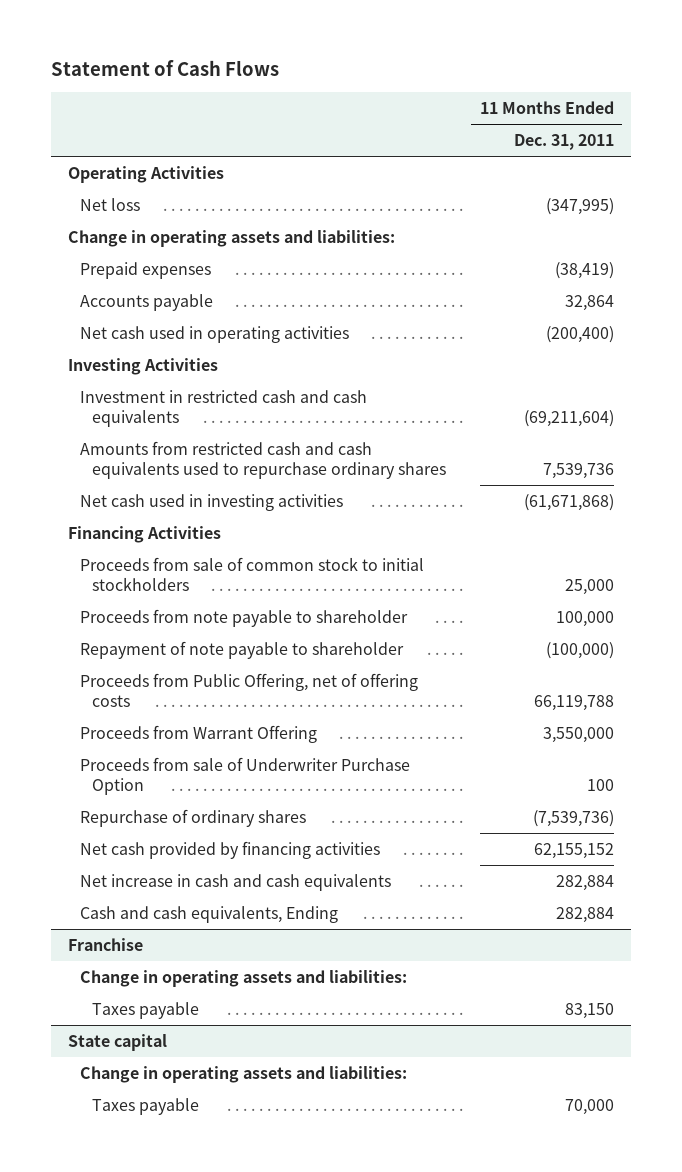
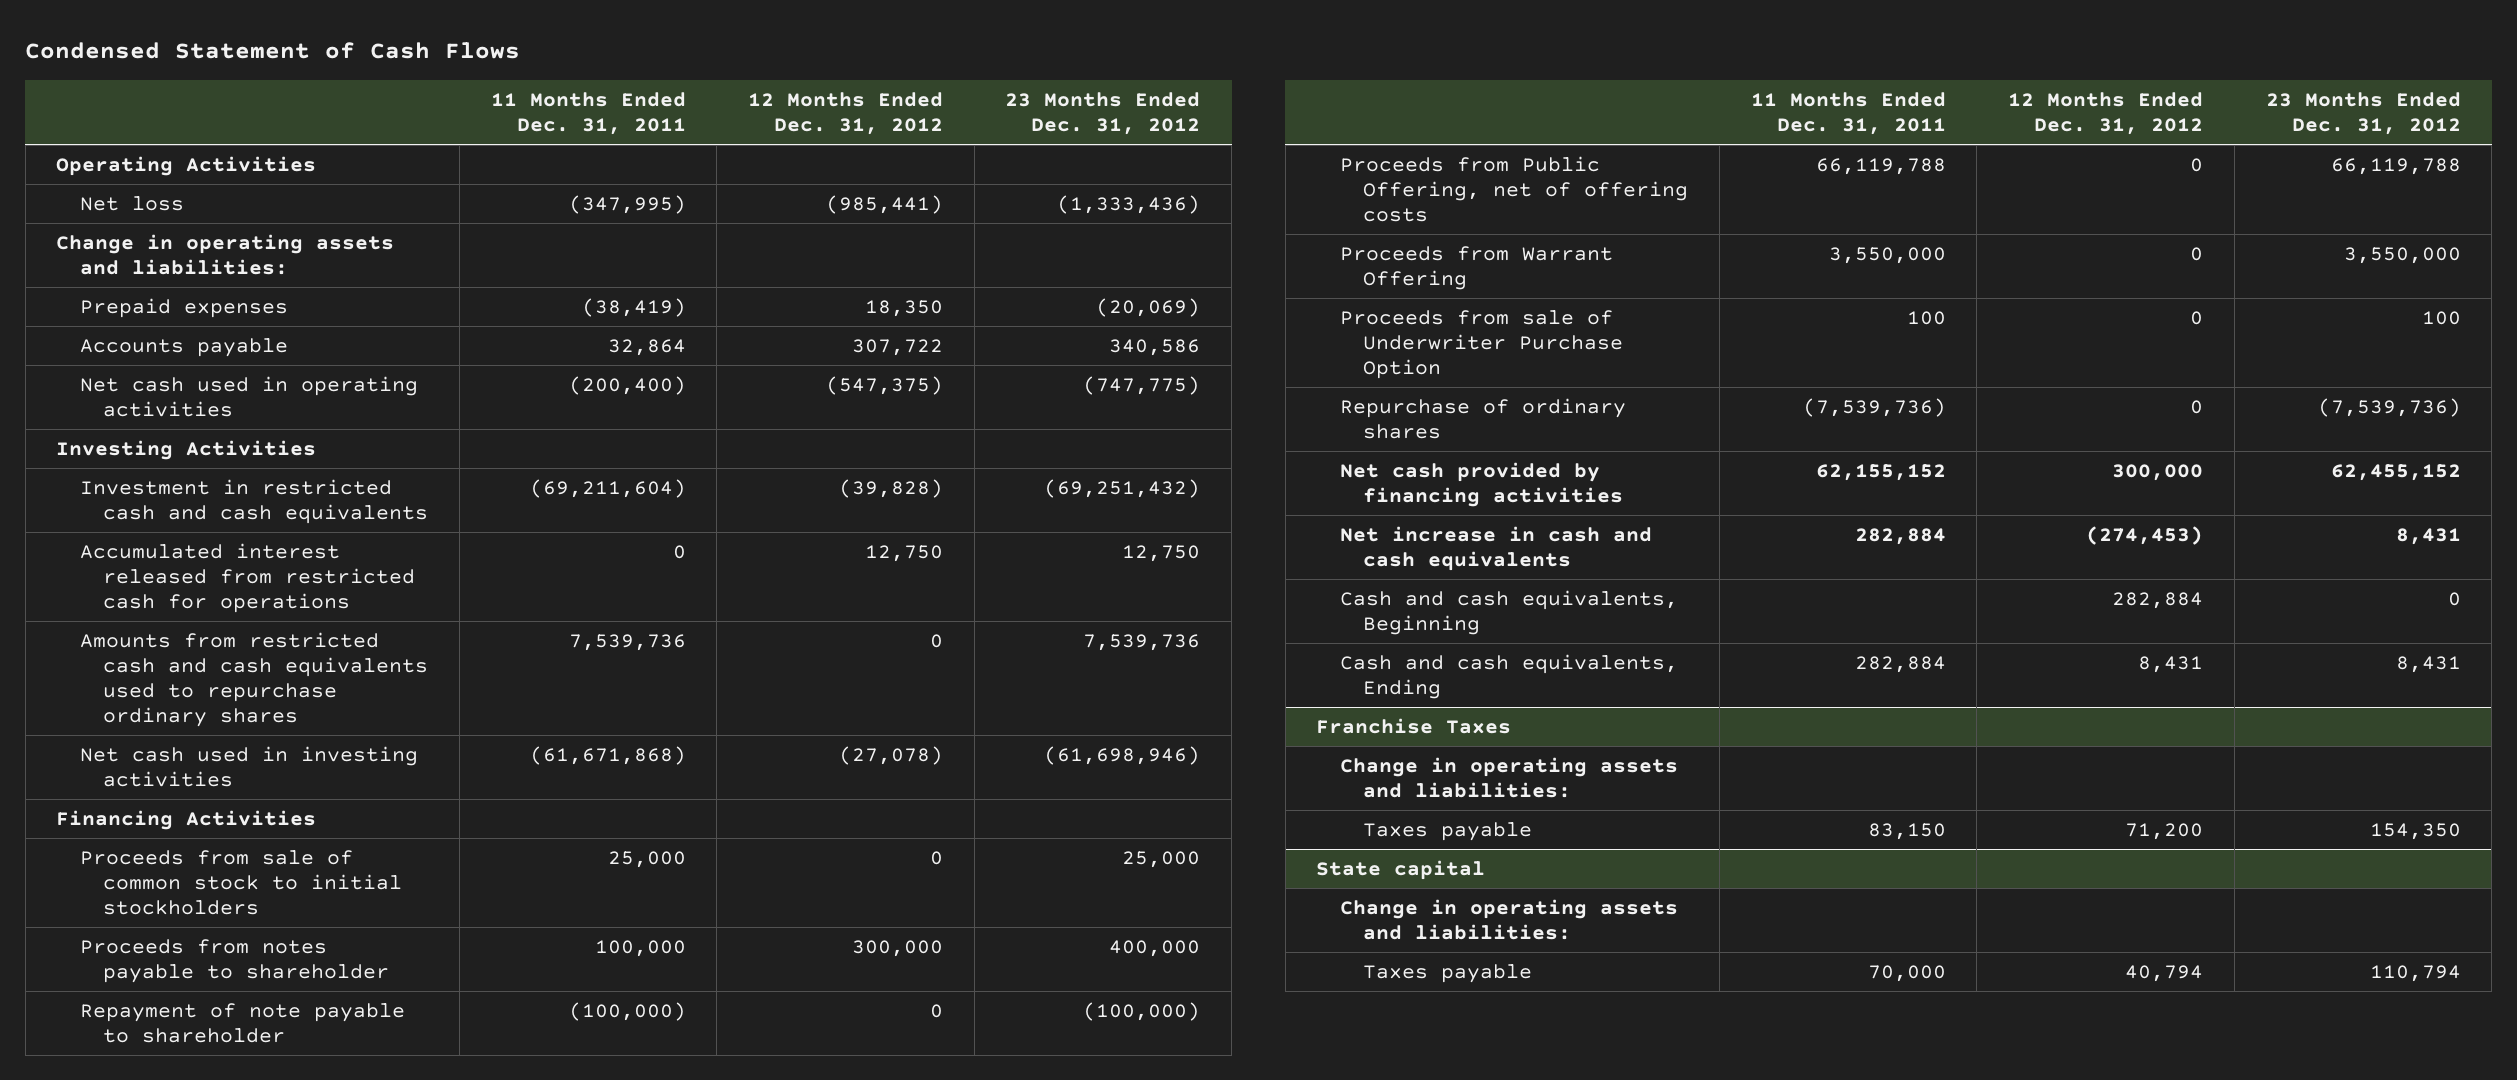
- Statement of Cash Flows
+ Condensed Statement of Cash Flows
- | 11 Months Ended Dec. 31, 2011
+ | 11 Months Ended Dec. 31, 2011 | 12 Months Ended Dec. 31, 2012 | 23 Months Ended Dec. 31, 2012
+ Accumulated interest released from restricted cash for operations | 0 | 12,750 | 12,750
- Proceeds from note payable to shareholder | 100,000
+ Proceeds from notes payable to shareholder | 100,000 | 300,000 | 400,000
+ Cash and cash equivalents, Beginning | | 282,884 | 0
- Franchise
+ Franchise Taxes

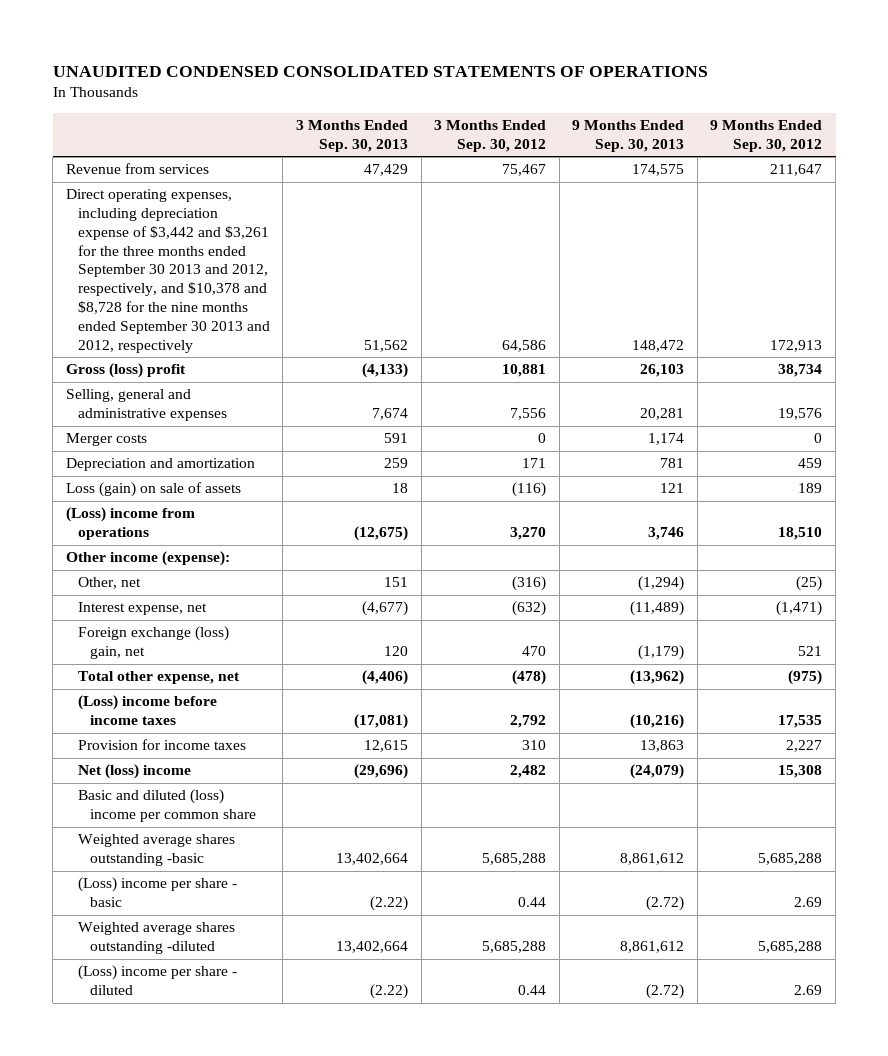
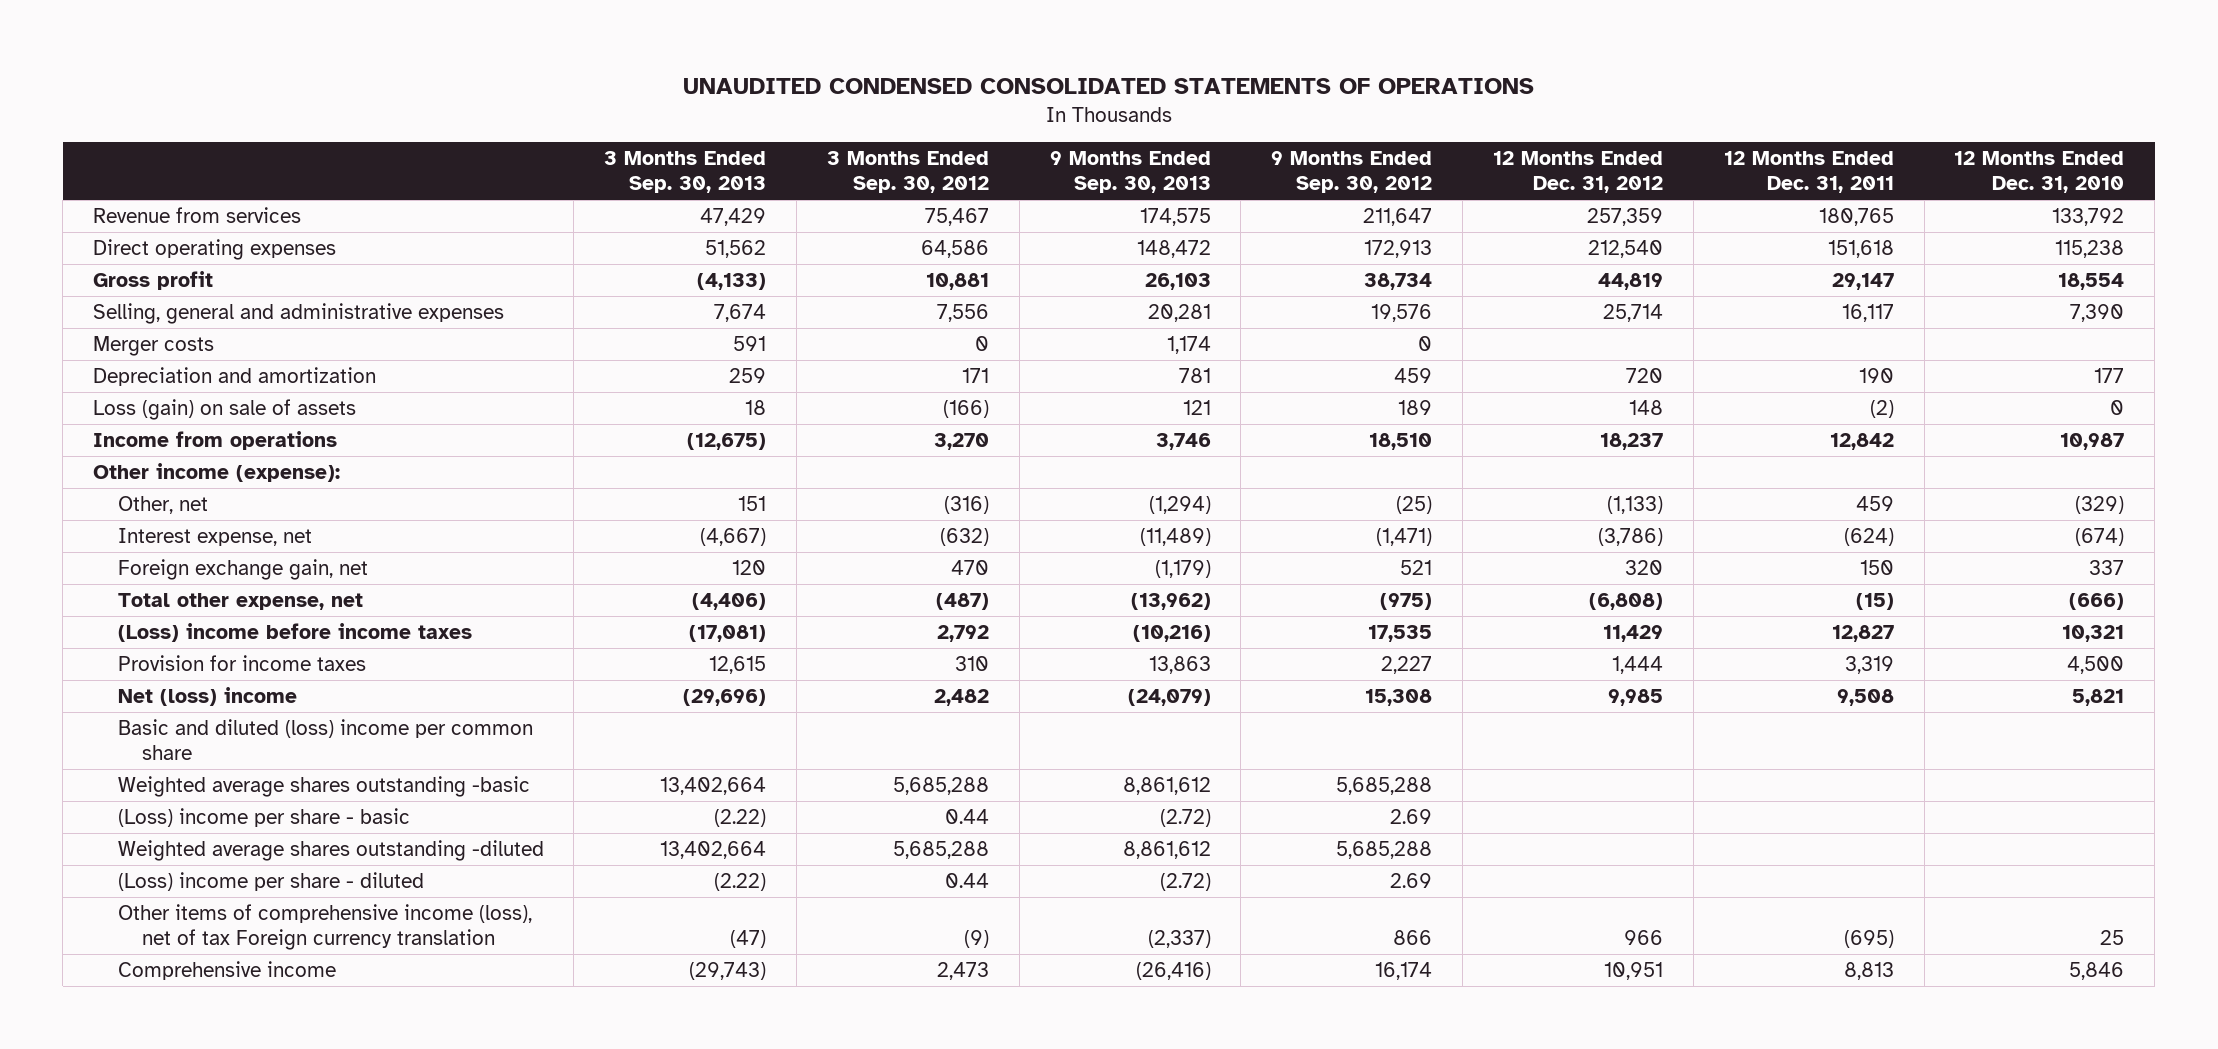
- | 3 Months Ended Sep. 30, 2013 | 3 Months Ended Sep. 30, 2012 | 9 Months Ended Sep. 30, 2013 | 9 Months Ended Sep. 30, 2012
+ | 3 Months Ended Sep. 30, 2013 | 3 Months Ended Sep. 30, 2012 | 9 Months Ended Sep. 30, 2013 | 9 Months Ended Sep. 30, 2012 | 12 Months Ended Dec. 31, 2012 | 12 Months Ended Dec. 31, 2011 | 12 Months Ended Dec. 31, 2010
- Direct operating expenses, including depreciation expense of $3,442 and $3,261 for the three months ended September 30 2013 and 2012, respectively, and $10,378 and $8,728 for the nine months ended September 30 2013 and 2012, respectively | 51,562 | 64,586 | 148,472 | 172,913
- Gross (loss) profit | (4,133) | 10,881 | 26,103 | 38,734
+ Direct operating expenses | 51,562 | 64,586 | 148,472 | 172,913 | 212,540 | 151,618 | 115,238
+ Gross profit | (4,133) | 10,881 | 26,103 | 38,734 | 44,819 | 29,147 | 18,554
- Loss (gain) on sale of assets | 18 | (116) | 121 | 189
- (Loss) income from operations | (12,675) | 3,270 | 3,746 | 18,510
+ Loss (gain) on sale of assets | 18 | (166) | 121 | 189 | 148 | (2) | 0
+ Income from operations | (12,675) | 3,270 | 3,746 | 18,510 | 18,237 | 12,842 | 10,987
- Interest expense, net | (4,677) | (632) | (11,489) | (1,471)
- Foreign exchange (loss) gain, net | 120 | 470 | (1,179) | 521
- Total other expense, net | (4,406) | (478) | (13,962) | (975)
+ Interest expense, net | (4,667) | (632) | (11,489) | (1,471) | (3,786) | (624) | (674)
+ Foreign exchange gain, net | 120 | 470 | (1,179) | 521 | 320 | 150 | 337
+ Total other expense, net | (4,406) | (487) | (13,962) | (975) | (6,808) | (15) | (666)
+ Other items of comprehensive income (loss), net of tax Foreign currency translation | (47) | (9) | (2,337) | 866 | 966 | (695) | 25
+ Comprehensive income | (29,743) | 2,473 | (26,416) | 16,174 | 10,951 | 8,813 | 5,846

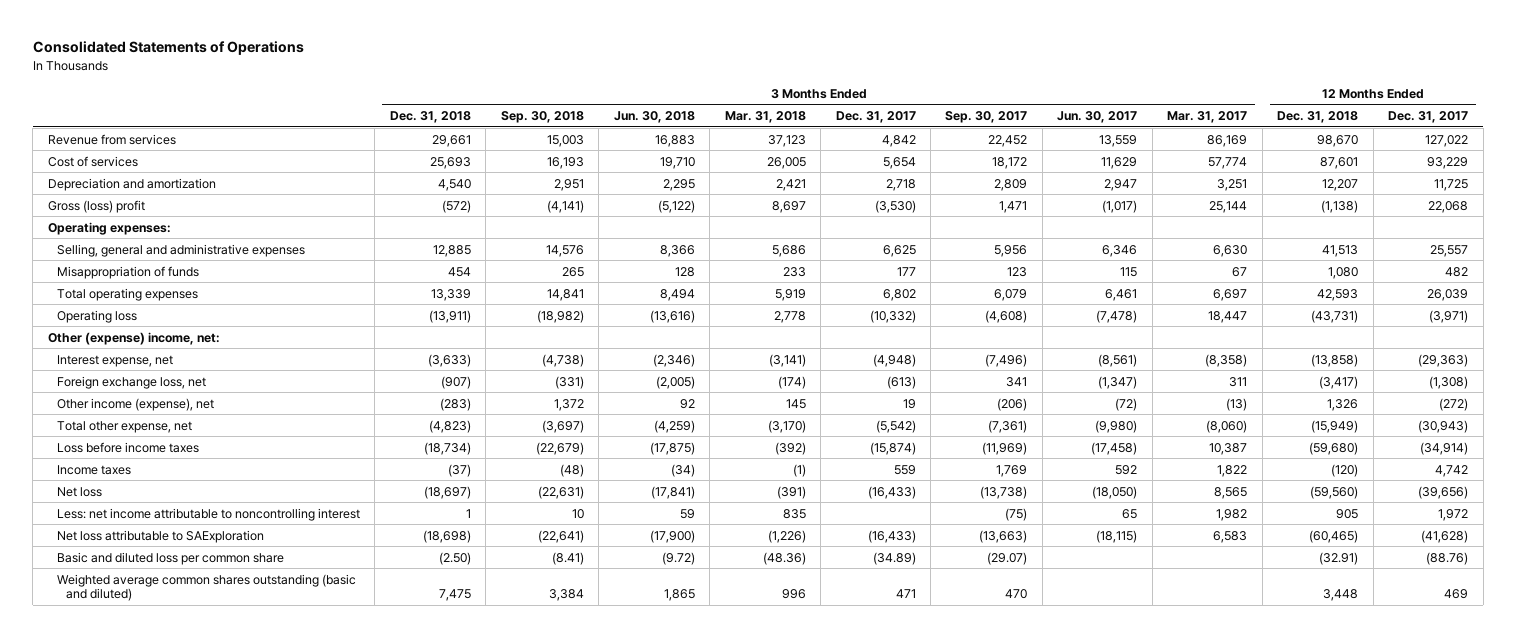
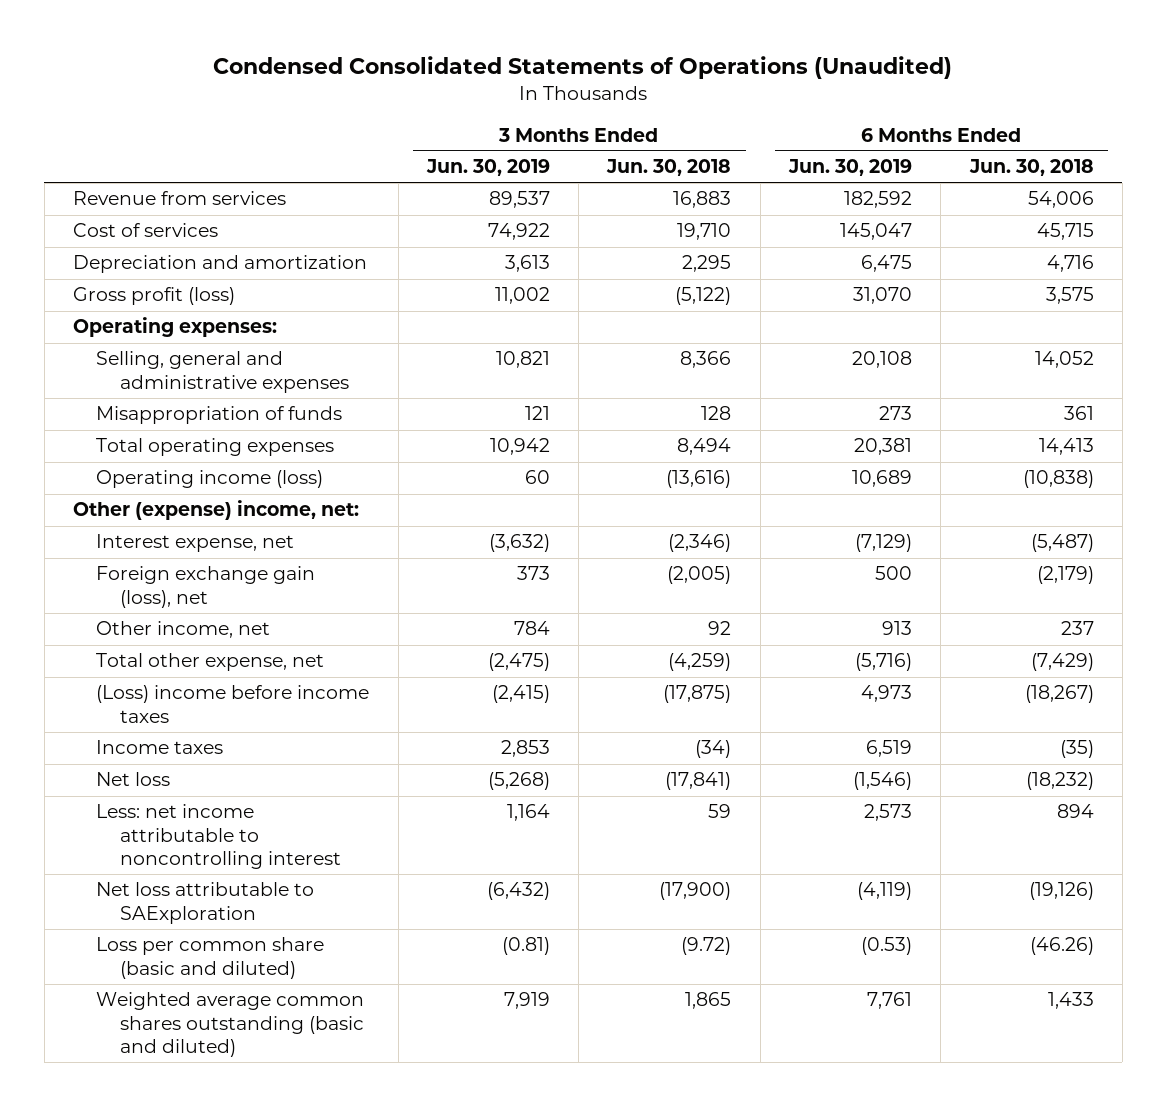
- Consolidated Statements of Operations
+ Condensed Consolidated Statements of Operations (Unaudited)
- | 3 Months Ended Dec. 31, 2018 | 3 Months Ended Sep. 30, 2018 | 3 Months Ended Jun. 30, 2018 | 3 Months Ended Mar. 31, 2018 | 3 Months Ended Dec. 31, 2017 | 3 Months Ended Sep. 30, 2017 | 3 Months Ended Jun. 30, 2017 | 3 Months Ended Mar. 31, 2017 | 12 Months Ended Dec. 31, 2018 | 12 Months Ended Dec. 31, 2017
+ | 3 Months Ended Jun. 30, 2019 | 3 Months Ended Jun. 30, 2018 | 6 Months Ended Jun. 30, 2019 | 6 Months Ended Jun. 30, 2018
- Gross (loss) profit | (572) | (4,141) | (5,122) | 8,697 | (3,530) | 1,471 | (1,017) | 25,144 | (1,138) | 22,068
+ Gross profit (loss) | 11,002 | (5,122) | 31,070 | 3,575
- Operating loss | (13,911) | (18,982) | (13,616) | 2,778 | (10,332) | (4,608) | (7,478) | 18,447 | (43,731) | (3,971)
+ Operating income (loss) | 60 | (13,616) | 10,689 | (10,838)
- Foreign exchange loss, net | (907) | (331) | (2,005) | (174) | (613) | 341 | (1,347) | 311 | (3,417) | (1,308)
- Other income (expense), net | (283) | 1,372 | 92 | 145 | 19 | (206) | (72) | (13) | 1,326 | (272)
+ Foreign exchange gain (loss), net | 373 | (2,005) | 500 | (2,179)
+ Other income, net | 784 | 92 | 913 | 237
- Loss before income taxes | (18,734) | (22,679) | (17,875) | (392) | (15,874) | (11,969) | (17,458) | 10,387 | (59,680) | (34,914)
+ (Loss) income before income taxes | (2,415) | (17,875) | 4,973 | (18,267)
- Basic and diluted loss per common share | (2.50) | (8.41) | (9.72) | (48.36) | (34.89) | (29.07) | | | (32.91) | (88.76)
+ Loss per common share (basic and diluted) | (0.81) | (9.72) | (0.53) | (46.26)

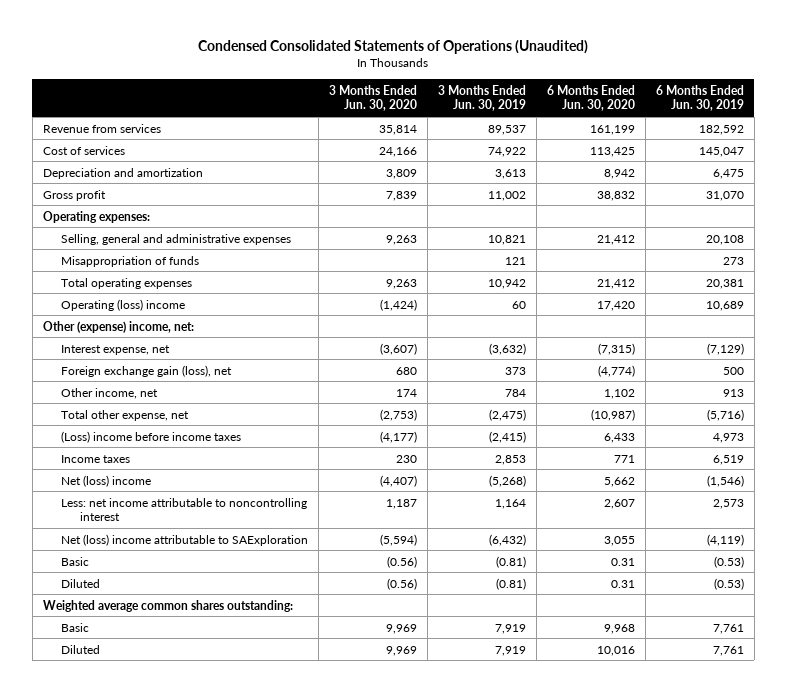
- | 3 Months Ended Jun. 30, 2019 | 3 Months Ended Jun. 30, 2018 | 6 Months Ended Jun. 30, 2019 | 6 Months Ended Jun. 30, 2018
+ | 3 Months Ended Jun. 30, 2020 | 3 Months Ended Jun. 30, 2019 | 6 Months Ended Jun. 30, 2020 | 6 Months Ended Jun. 30, 2019
- Gross profit (loss) | 11,002 | (5,122) | 31,070 | 3,575
+ Gross profit | 7,839 | 11,002 | 38,832 | 31,070
- Operating income (loss) | 60 | (13,616) | 10,689 | (10,838)
+ Operating (loss) income | (1,424) | 60 | 17,420 | 10,689
- Net loss | (5,268) | (17,841) | (1,546) | (18,232)
+ Net (loss) income | (4,407) | (5,268) | 5,662 | (1,546)
- Net loss attributable to SAExploration | (6,432) | (17,900) | (4,119) | (19,126)
- Loss per common share (basic and diluted) | (0.81) | (9.72) | (0.53) | (46.26)
- Weighted average common shares outstanding (basic and diluted) | 7,919 | 1,865 | 7,761 | 1,433
+ Net (loss) income attributable to SAExploration | (5,594) | (6,432) | 3,055 | (4,119)
+ Basic | (0.56) | (0.81) | 0.31 | (0.53)
+ Diluted | (0.56) | (0.81) | 0.31 | (0.53)
+ Weighted average common shares outstanding:
+ Basic | 9,969 | 7,919 | 9,968 | 7,761
+ Diluted | 9,969 | 7,919 | 10,016 | 7,761

